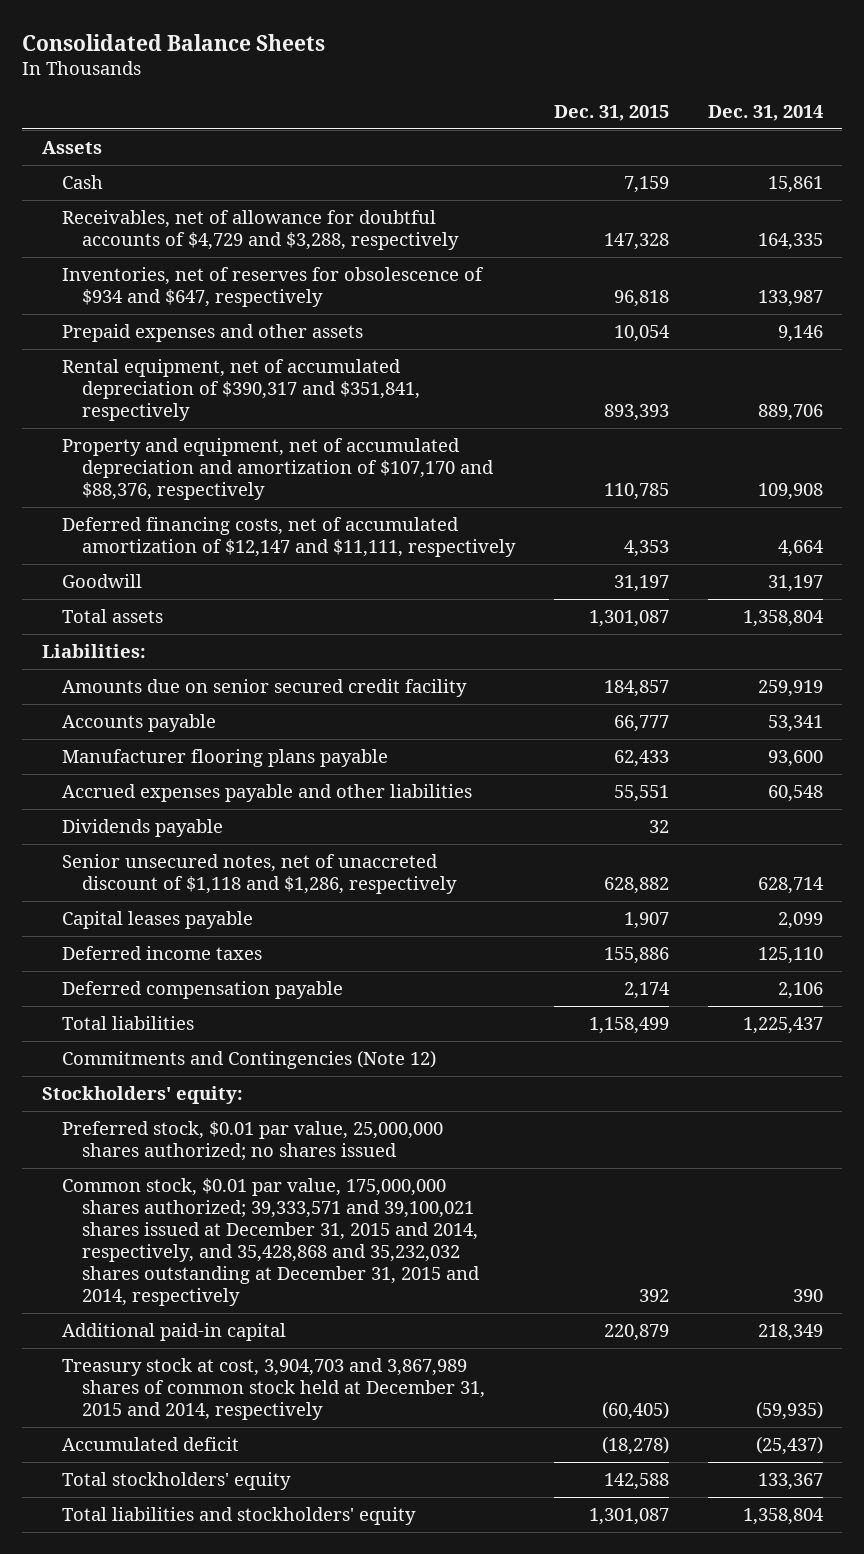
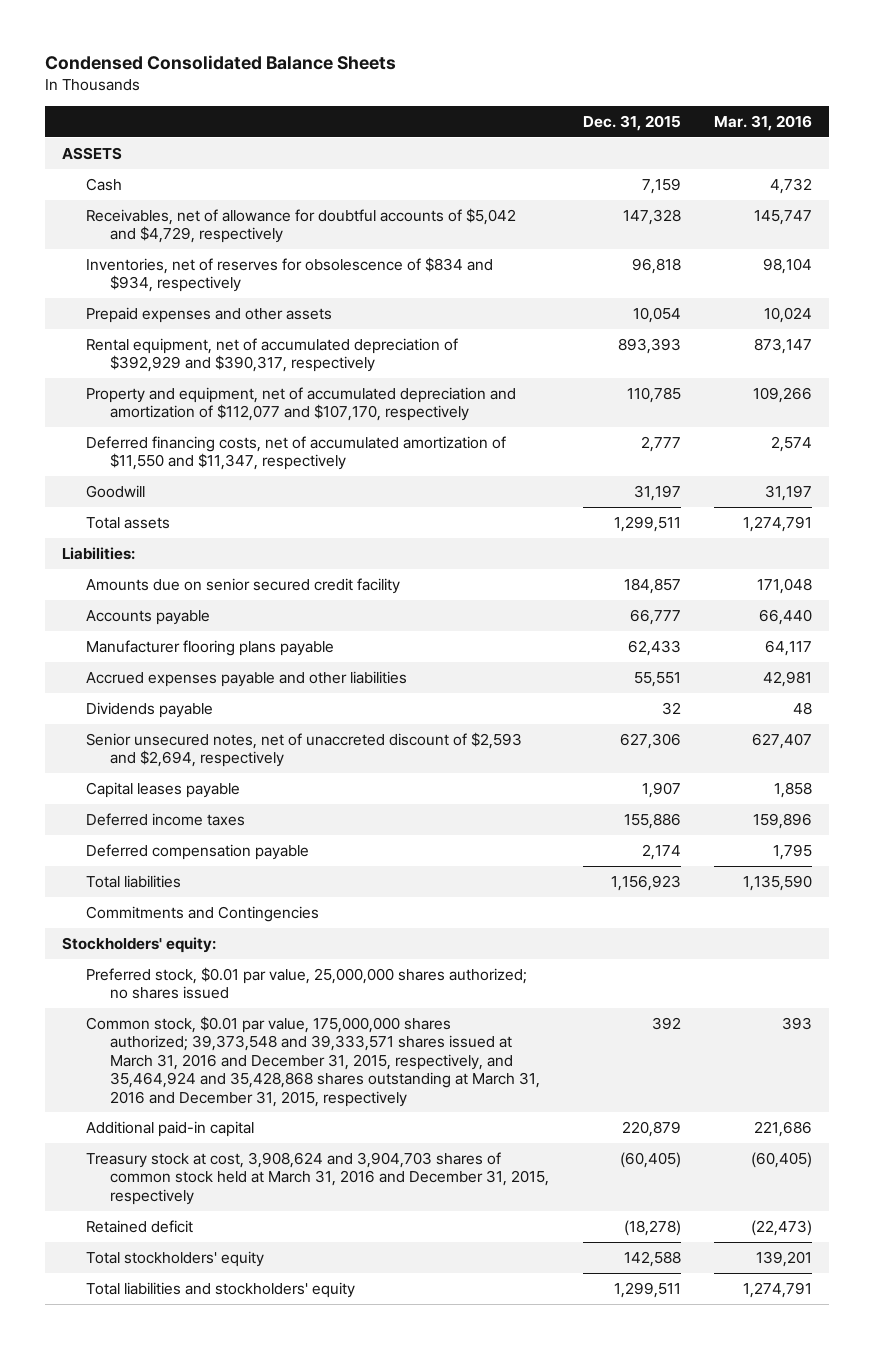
- Consolidated Balance Sheets
+ Condensed Consolidated Balance Sheets
- | Dec. 31, 2015 | Dec. 31, 2014
+ | Dec. 31, 2015 | Mar. 31, 2016
- Assets
+ ASSETS
- Receivables, net of allowance for doubtful accounts of $4,729 and $3,288, respectively | 147,328 | 164,335
- Inventories, net of reserves for obsolescence of $934 and $647, respectively | 96,818 | 133,987
+ Receivables, net of allowance for doubtful accounts of $5,042 and $4,729, respectively | 147,328 | 145,747
+ Inventories, net of reserves for obsolescence of $834 and $934, respectively | 96,818 | 98,104
- Rental equipment, net of accumulated depreciation of $390,317 and $351,841, respectively | 893,393 | 889,706
- Property and equipment, net of accumulated depreciation and amortization of $107,170 and $88,376, respectively | 110,785 | 109,908
- Deferred financing costs, net of accumulated amortization of $12,147 and $11,111, respectively | 4,353 | 4,664
+ Rental equipment, net of accumulated depreciation of $392,929 and $390,317, respectively | 893,393 | 873,147
+ Property and equipment, net of accumulated depreciation and amortization of $112,077 and $107,170, respectively | 110,785 | 109,266
+ Deferred financing costs, net of accumulated amortization of $11,550 and $11,347, respectively | 2,777 | 2,574
- Total assets | 1,301,087 | 1,358,804
+ Total assets | 1,299,511 | 1,274,791
- Senior unsecured notes, net of unaccreted discount of $1,118 and $1,286, respectively | 628,882 | 628,714
+ Senior unsecured notes, net of unaccreted discount of $2,593 and $2,694, respectively | 627,306 | 627,407
- Total liabilities | 1,158,499 | 1,225,437
- Commitments and Contingencies (Note 12)
+ Total liabilities | 1,156,923 | 1,135,590
+ Commitments and Contingencies
- Common stock, $0.01 par value, 175,000,000 shares authorized; 39,333,571 and 39,100,021 shares issued at December 31, 2015 and 2014, respectively, and 35,428,868 and 35,232,032 shares outstanding at December 31, 2015 and 2014, respectively | 392 | 390
+ Common stock, $0.01 par value, 175,000,000 shares authorized; 39,373,548 and 39,333,571 shares issued at March 31, 2016 and December 31, 2015, respectively, and 35,464,924 and 35,428,868 shares outstanding at March 31, 2016 and December 31, 2015, respectively | 392 | 393
- Treasury stock at cost, 3,904,703 and 3,867,989 shares of common stock held at December 31, 2015 and 2014, respectively | (60,405) | (59,935)
- Accumulated deficit | (18,278) | (25,437)
+ Treasury stock at cost, 3,908,624 and 3,904,703 shares of common stock held at March 31, 2016 and December 31, 2015, respectively | (60,405) | (60,405)
+ Retained deficit | (18,278) | (22,473)
- Total liabilities and stockholders' equity | 1,301,087 | 1,358,804
+ Total liabilities and stockholders' equity | 1,299,511 | 1,274,791

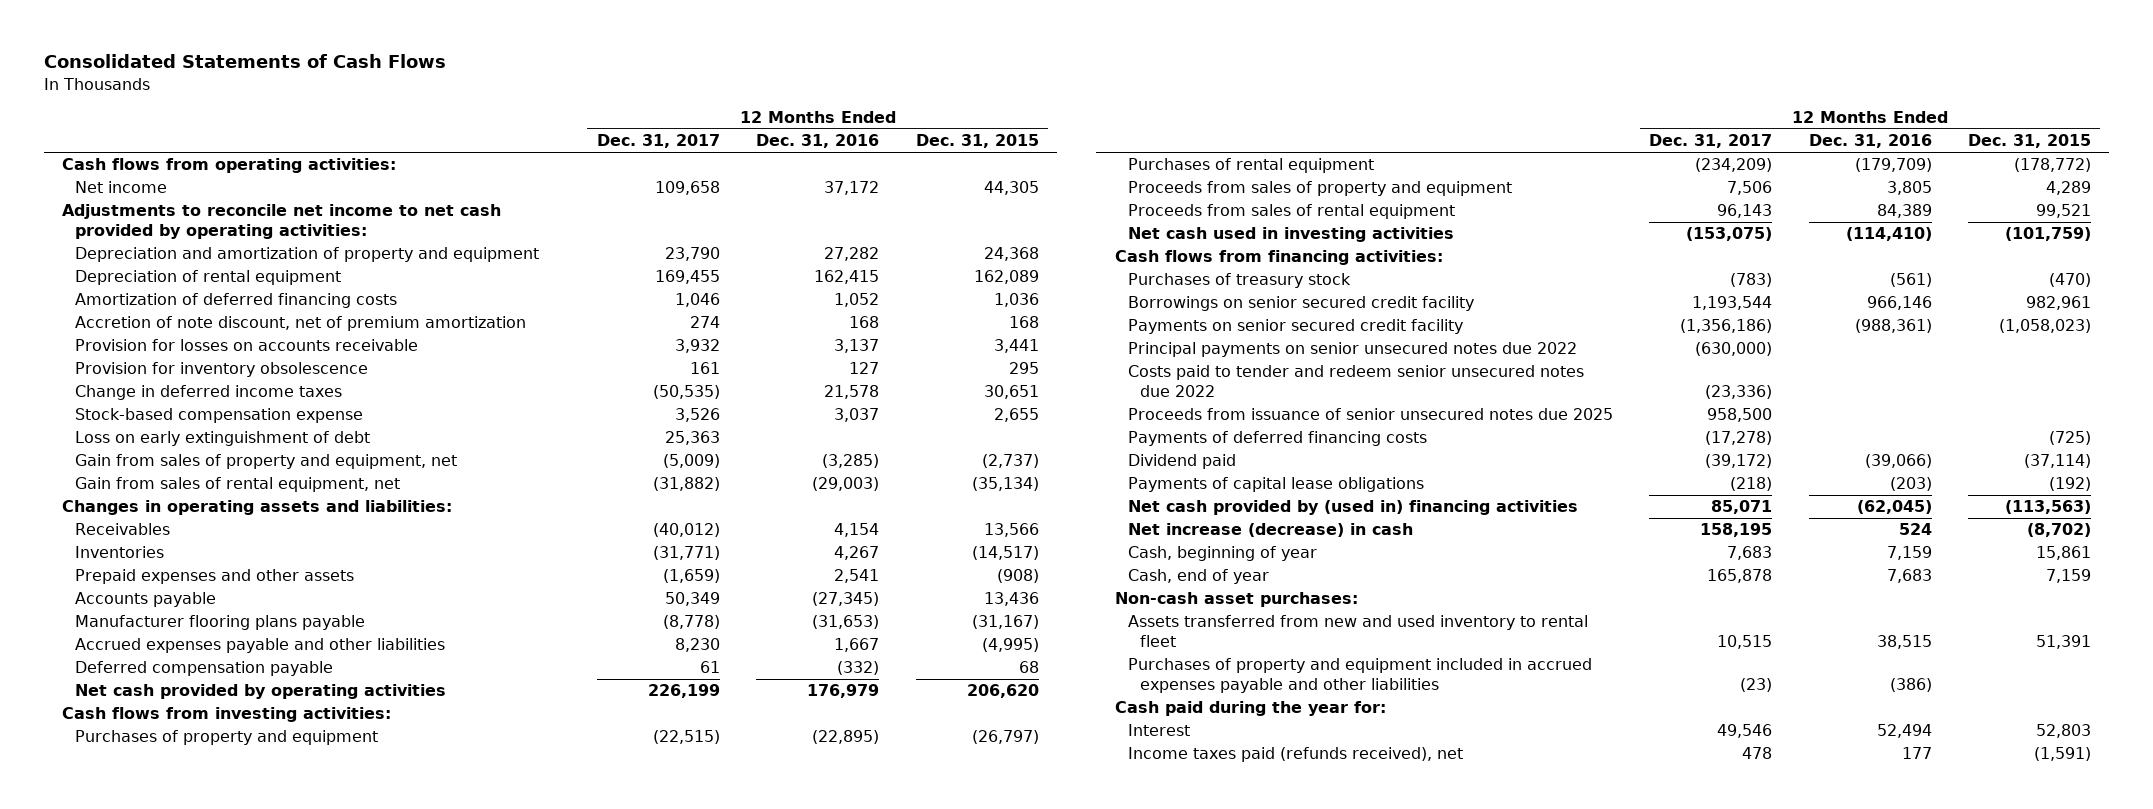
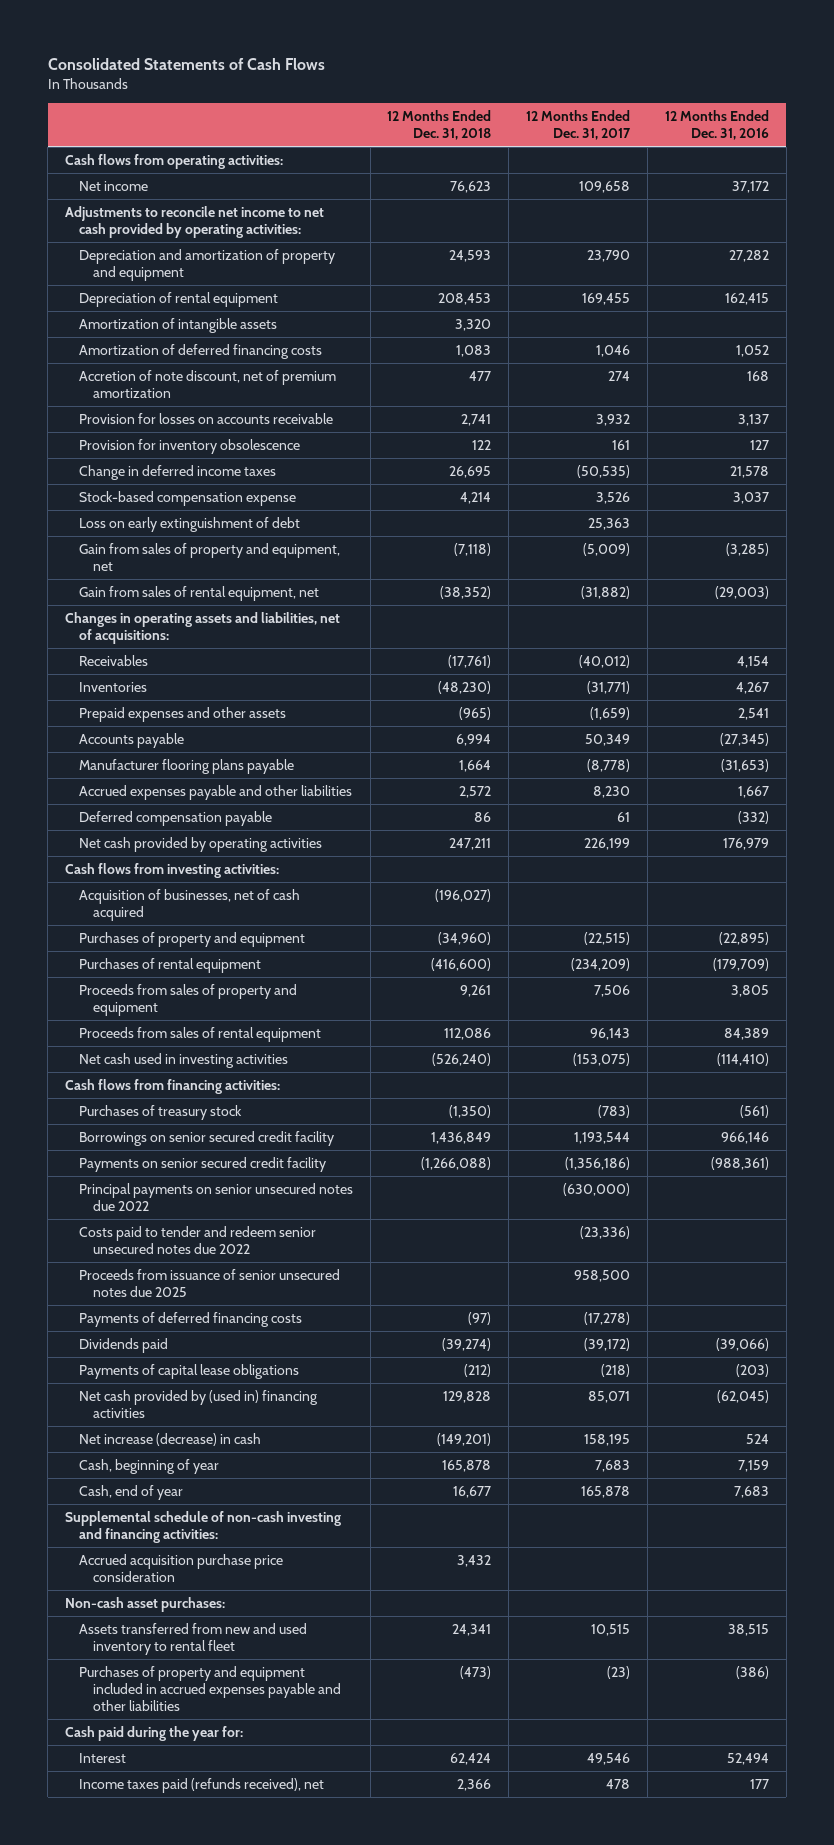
- | 12 Months Ended Dec. 31, 2017 | 12 Months Ended Dec. 31, 2016 | 12 Months Ended Dec. 31, 2015
+ | 12 Months Ended Dec. 31, 2018 | 12 Months Ended Dec. 31, 2017 | 12 Months Ended Dec. 31, 2016
+ Amortization of intangible assets | 3,320 | |
- Changes in operating assets and liabilities:
+ Changes in operating assets and liabilities, net of acquisitions:
+ Acquisition of businesses, net of cash acquired | (196,027) | |
- Dividend paid | (39,172) | (39,066) | (37,114)
+ Dividends paid | (39,274) | (39,172) | (39,066)
+ Supplemental schedule of non-cash investing and financing activities:
+ Accrued acquisition purchase price consideration | 3,432 | |

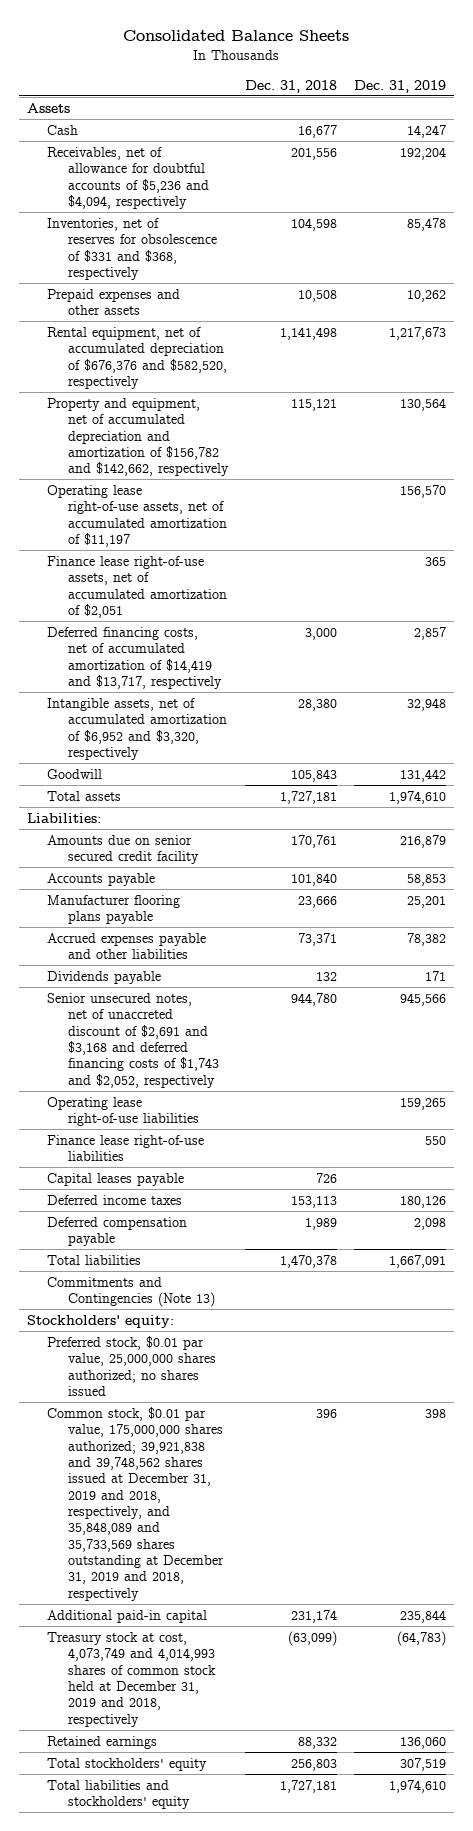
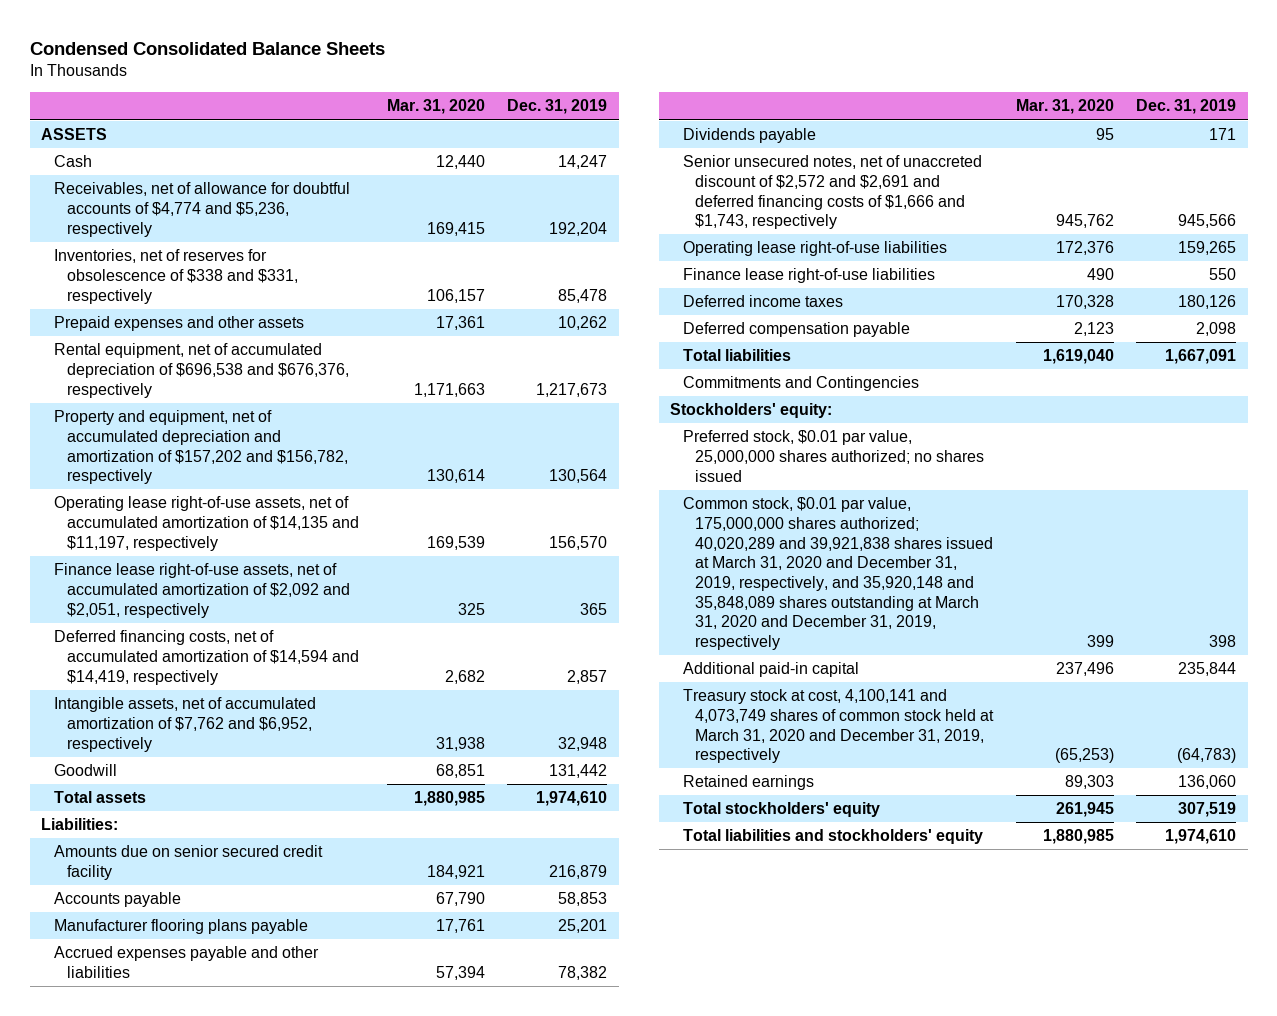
- Consolidated Balance Sheets
+ Condensed Consolidated Balance Sheets
- | Dec. 31, 2018 | Dec. 31, 2019
+ | Mar. 31, 2020 | Dec. 31, 2019
- Assets
+ ASSETS
- Receivables, net of allowance for doubtful accounts of $5,236 and $4,094, respectively | 201,556 | 192,204
- Inventories, net of reserves for obsolescence of $331 and $368, respectively | 104,598 | 85,478
+ Receivables, net of allowance for doubtful accounts of $4,774 and $5,236, respectively | 169,415 | 192,204
+ Inventories, net of reserves for obsolescence of $338 and $331, respectively | 106,157 | 85,478
- Rental equipment, net of accumulated depreciation of $676,376 and $582,520, respectively | 1,141,498 | 1,217,673
- Property and equipment, net of accumulated depreciation and amortization of $156,782 and $142,662, respectively | 115,121 | 130,564
- Operating lease right-of-use assets, net of accumulated amortization of $11,197 | | 156,570
- Finance lease right-of-use assets, net of accumulated amortization of $2,051 | | 365
- Deferred financing costs, net of accumulated amortization of $14,419 and $13,717, respectively | 3,000 | 2,857
- Intangible assets, net of accumulated amortization of $6,952 and $3,320, respectively | 28,380 | 32,948
+ Rental equipment, net of accumulated depreciation of $696,538 and $676,376, respectively | 1,171,663 | 1,217,673
+ Property and equipment, net of accumulated depreciation and amortization of $157,202 and $156,782, respectively | 130,614 | 130,564
+ Operating lease right-of-use assets, net of accumulated amortization of $14,135 and $11,197, respectively | 169,539 | 156,570
+ Finance lease right-of-use assets, net of accumulated amortization of $2,092 and $2,051, respectively | 325 | 365
+ Deferred financing costs, net of accumulated amortization of $14,594 and $14,419, respectively | 2,682 | 2,857
+ Intangible assets, net of accumulated amortization of $7,762 and $6,952, respectively | 31,938 | 32,948
- Senior unsecured notes, net of unaccreted discount of $2,691 and $3,168 and deferred financing costs of $1,743 and $2,052, respectively | 944,780 | 945,566
+ Senior unsecured notes, net of unaccreted discount of $2,572 and $2,691 and deferred financing costs of $1,666 and $1,743, respectively | 945,762 | 945,566
- Capital leases payable | 726 |
- Commitments and Contingencies (Note 13)
+ Commitments and Contingencies
- Common stock, $0.01 par value, 175,000,000 shares authorized; 39,921,838 and 39,748,562 shares issued at December 31, 2019 and 2018, respectively, and 35,848,089 and 35,733,569 shares outstanding at December 31, 2019 and 2018, respectively | 396 | 398
+ Common stock, $0.01 par value, 175,000,000 shares authorized; 40,020,289 and 39,921,838 shares issued at March 31, 2020 and December 31, 2019, respectively, and 35,920,148 and 35,848,089 shares outstanding at March 31, 2020 and December 31, 2019, respectively | 399 | 398
- Treasury stock at cost, 4,073,749 and 4,014,993 shares of common stock held at December 31, 2019 and 2018, respectively | (63,099) | (64,783)
+ Treasury stock at cost, 4,100,141 and 4,073,749 shares of common stock held at March 31, 2020 and December 31, 2019, respectively | (65,253) | (64,783)

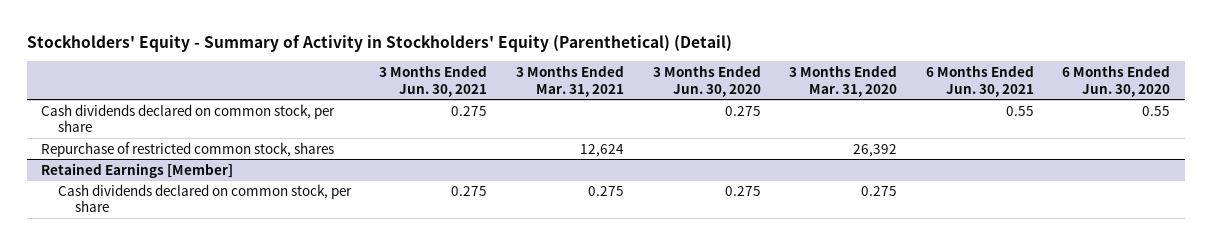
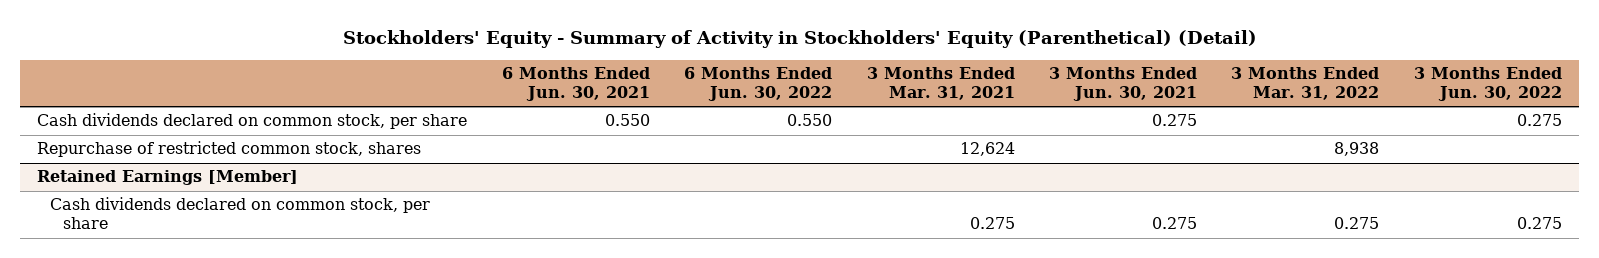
- | 3 Months Ended Jun. 30, 2021 | 3 Months Ended Mar. 31, 2021 | 3 Months Ended Jun. 30, 2020 | 3 Months Ended Mar. 31, 2020 | 6 Months Ended Jun. 30, 2021 | 6 Months Ended Jun. 30, 2020
+ | 6 Months Ended Jun. 30, 2021 | 6 Months Ended Jun. 30, 2022 | 3 Months Ended Mar. 31, 2021 | 3 Months Ended Jun. 30, 2021 | 3 Months Ended Mar. 31, 2022 | 3 Months Ended Jun. 30, 2022
- Cash dividends declared on common stock, per share | 0.275 | | 0.275 | | 0.55 | 0.55
+ Cash dividends declared on common stock, per share | 0.550 | 0.550 | | 0.275 | | 0.275

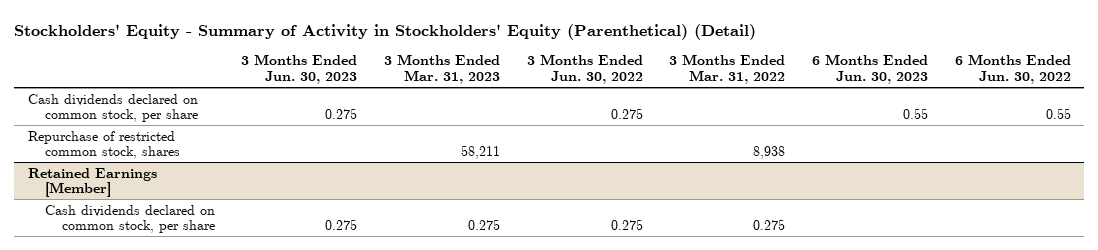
- | 6 Months Ended Jun. 30, 2021 | 6 Months Ended Jun. 30, 2022 | 3 Months Ended Mar. 31, 2021 | 3 Months Ended Jun. 30, 2021 | 3 Months Ended Mar. 31, 2022 | 3 Months Ended Jun. 30, 2022
+ | 3 Months Ended Jun. 30, 2023 | 3 Months Ended Mar. 31, 2023 | 3 Months Ended Jun. 30, 2022 | 3 Months Ended Mar. 31, 2022 | 6 Months Ended Jun. 30, 2023 | 6 Months Ended Jun. 30, 2022
- Cash dividends declared on common stock, per share | 0.550 | 0.550 | | 0.275 | | 0.275
+ Cash dividends declared on common stock, per share | 0.275 | | 0.275 | | 0.55 | 0.55

